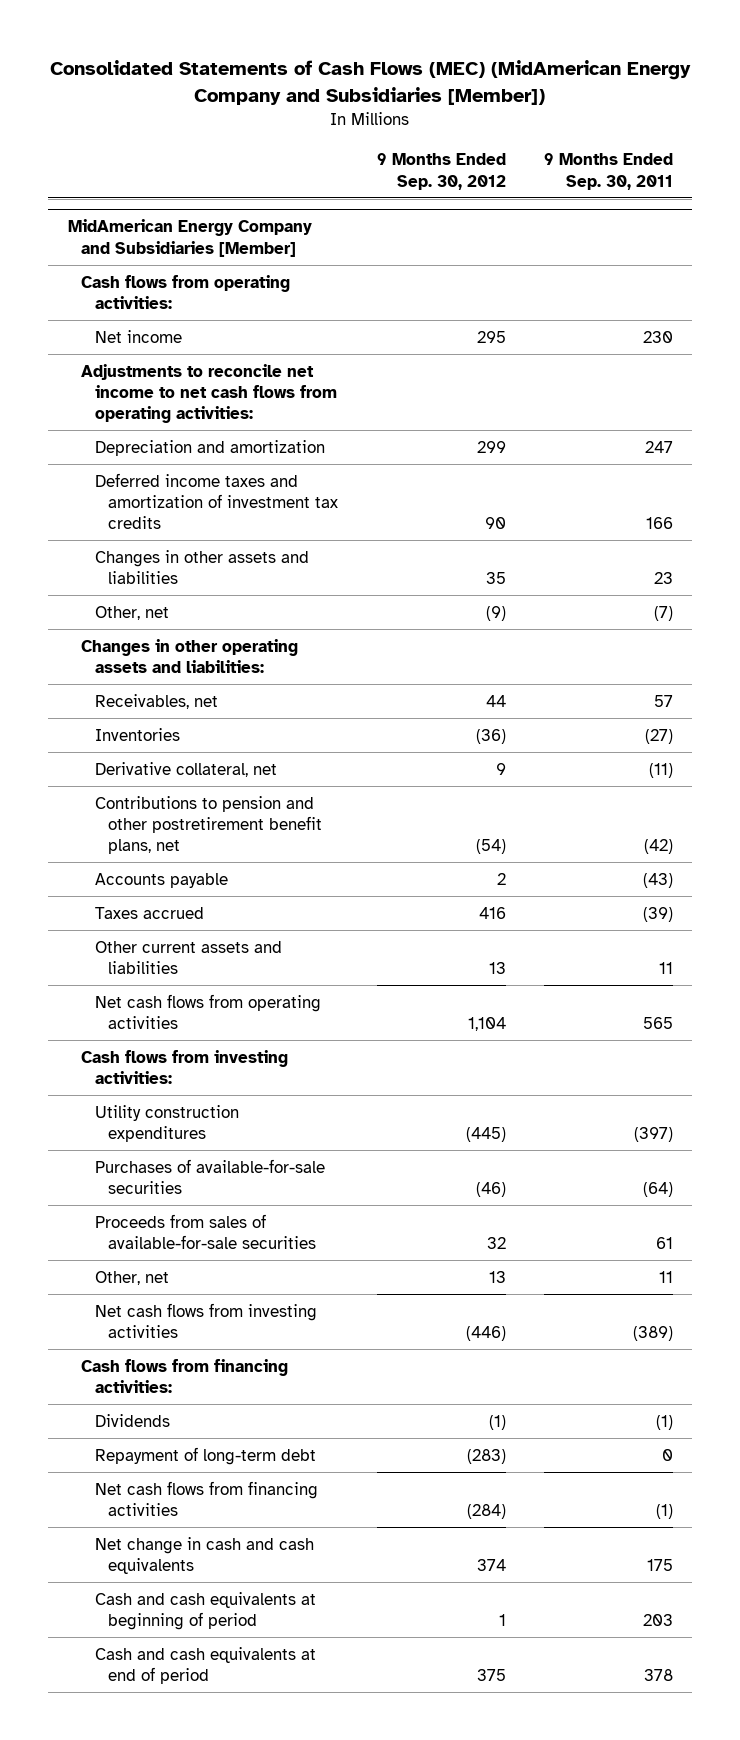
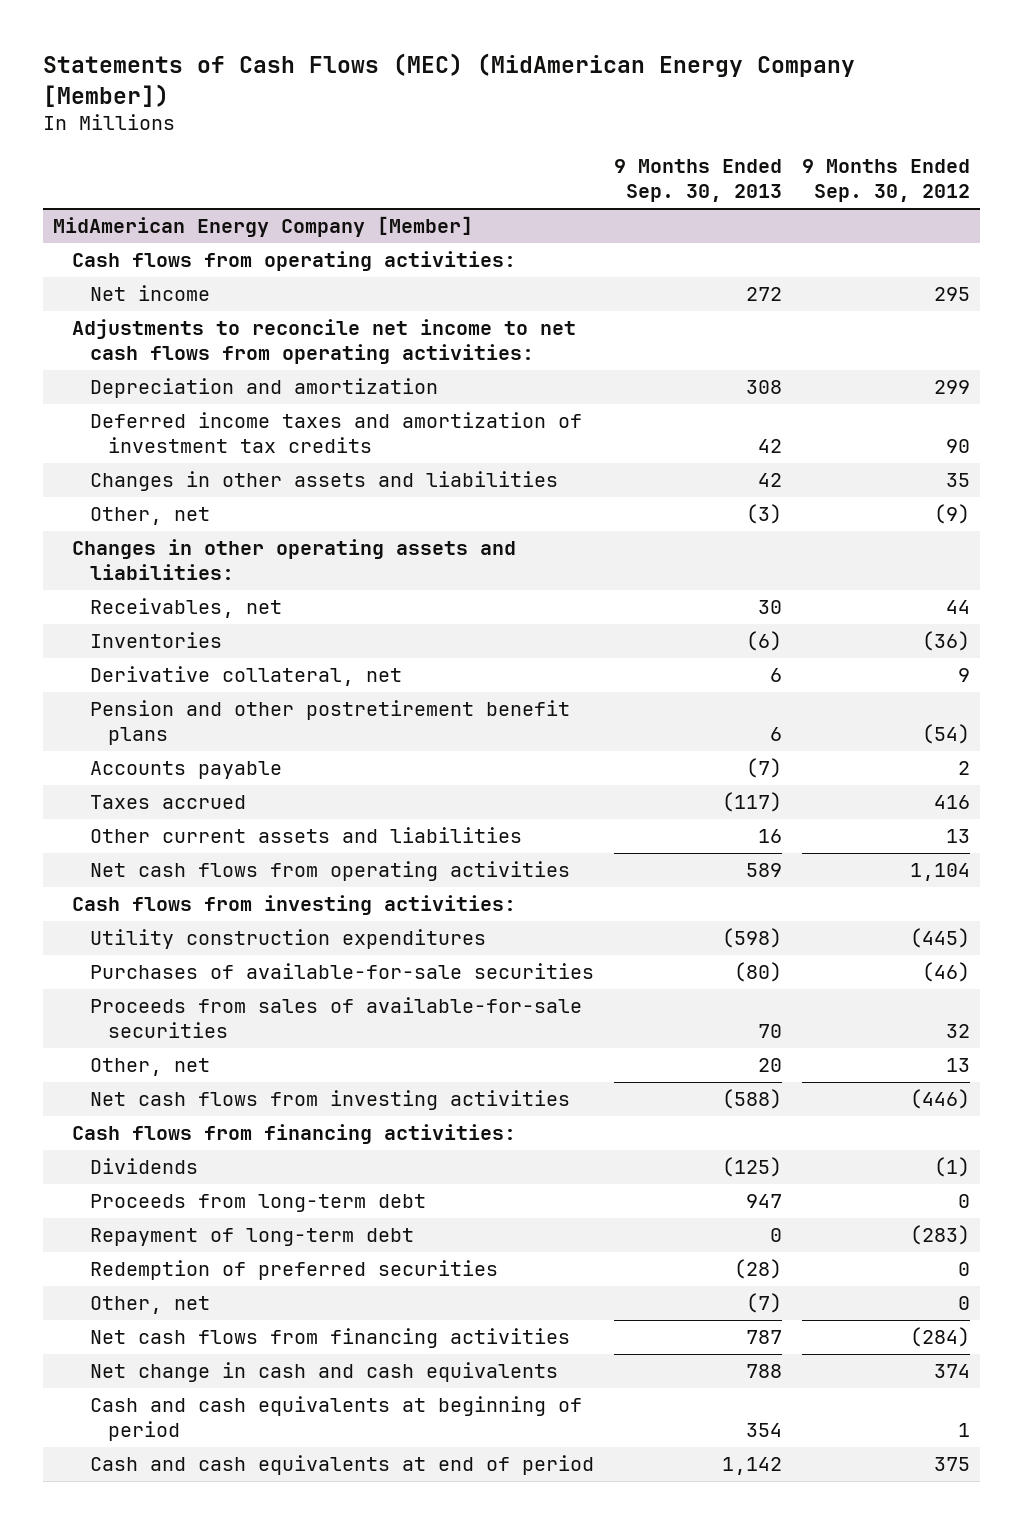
- Consolidated Statements of Cash Flows (MEC) (MidAmerican Energy Company and Subsidiaries [Member])
+ Statements of Cash Flows (MEC) (MidAmerican Energy Company [Member])
- | 9 Months Ended Sep. 30, 2012 | 9 Months Ended Sep. 30, 2011
+ | 9 Months Ended Sep. 30, 2013 | 9 Months Ended Sep. 30, 2012
- MidAmerican Energy Company and Subsidiaries [Member]
+ MidAmerican Energy Company [Member]
- Contributions to pension and other postretirement benefit plans, net | (54) | (42)
+ Pension and other postretirement benefit plans | 6 | (54)
+ Proceeds from long-term debt | 947 | 0
+ Redemption of preferred securities | (28) | 0
+ Other, net | (7) | 0

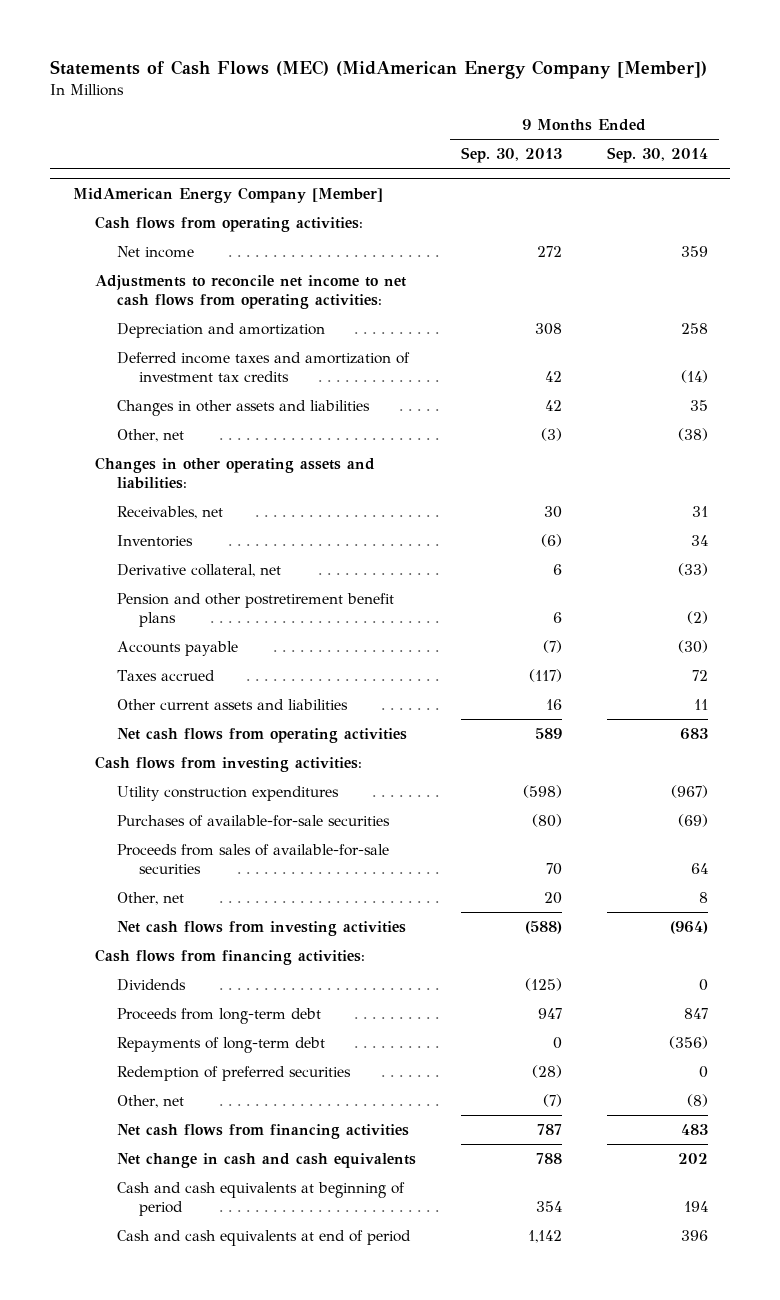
- | 9 Months Ended Sep. 30, 2013 | 9 Months Ended Sep. 30, 2012
+ | 9 Months Ended Sep. 30, 2013 | 9 Months Ended Sep. 30, 2014
@ MidAmerican Energy Company [Member]
- Repayment of long-term debt | 0 | (283)
+ Repayments of long-term debt | 0 | (356)

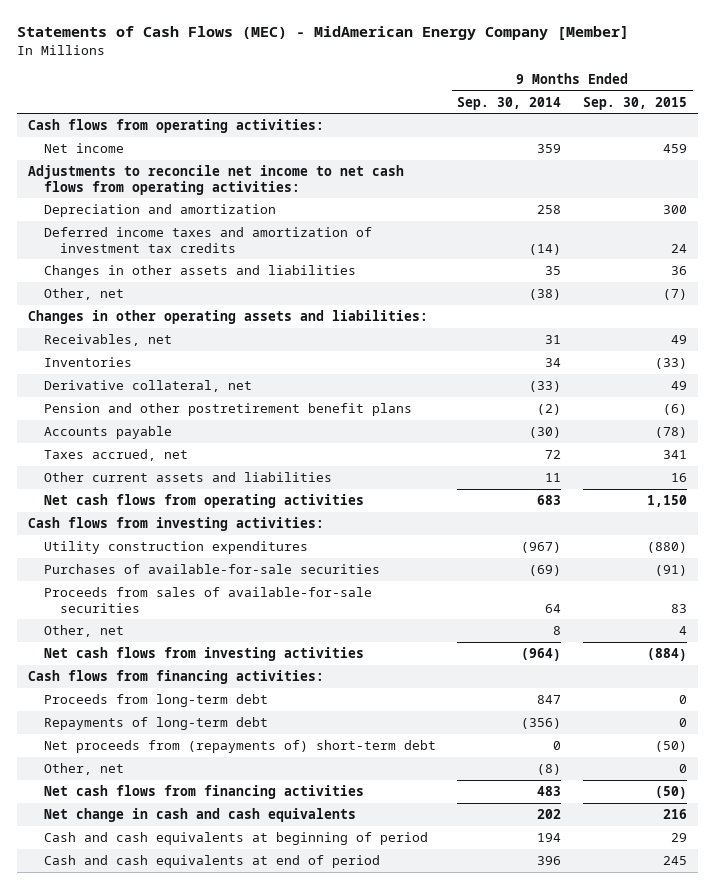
- Statements of Cash Flows (MEC) (MidAmerican Energy Company [Member])
+ Statements of Cash Flows (MEC) - MidAmerican Energy Company [Member]
- | 9 Months Ended Sep. 30, 2013 | 9 Months Ended Sep. 30, 2014
+ | 9 Months Ended Sep. 30, 2014 | 9 Months Ended Sep. 30, 2015
- MidAmerican Energy Company [Member]
- Taxes accrued | (117) | 72
+ Taxes accrued, net | 72 | 341
- Dividends | (125) | 0
- Redemption of preferred securities | (28) | 0
+ Net proceeds from (repayments of) short-term debt | 0 | (50)

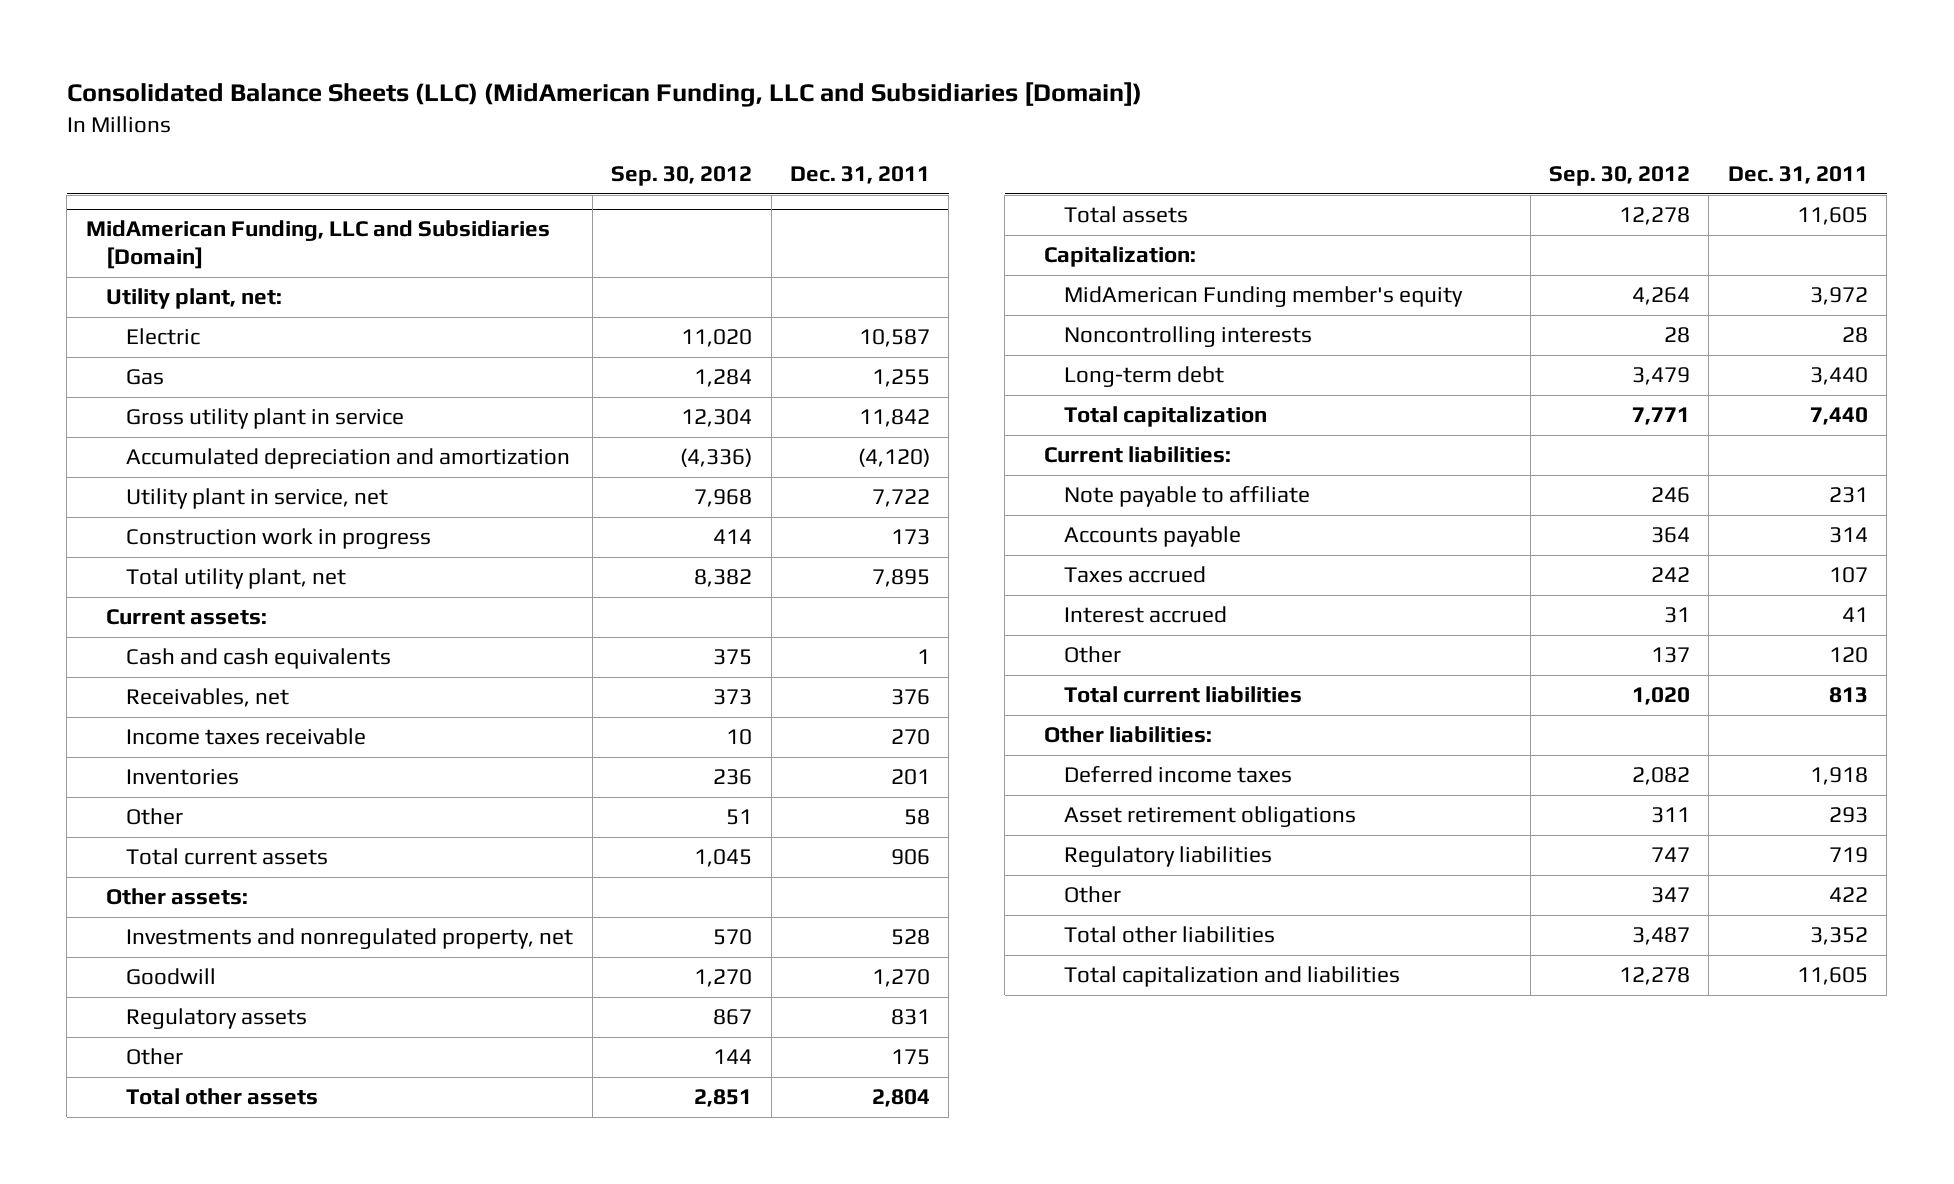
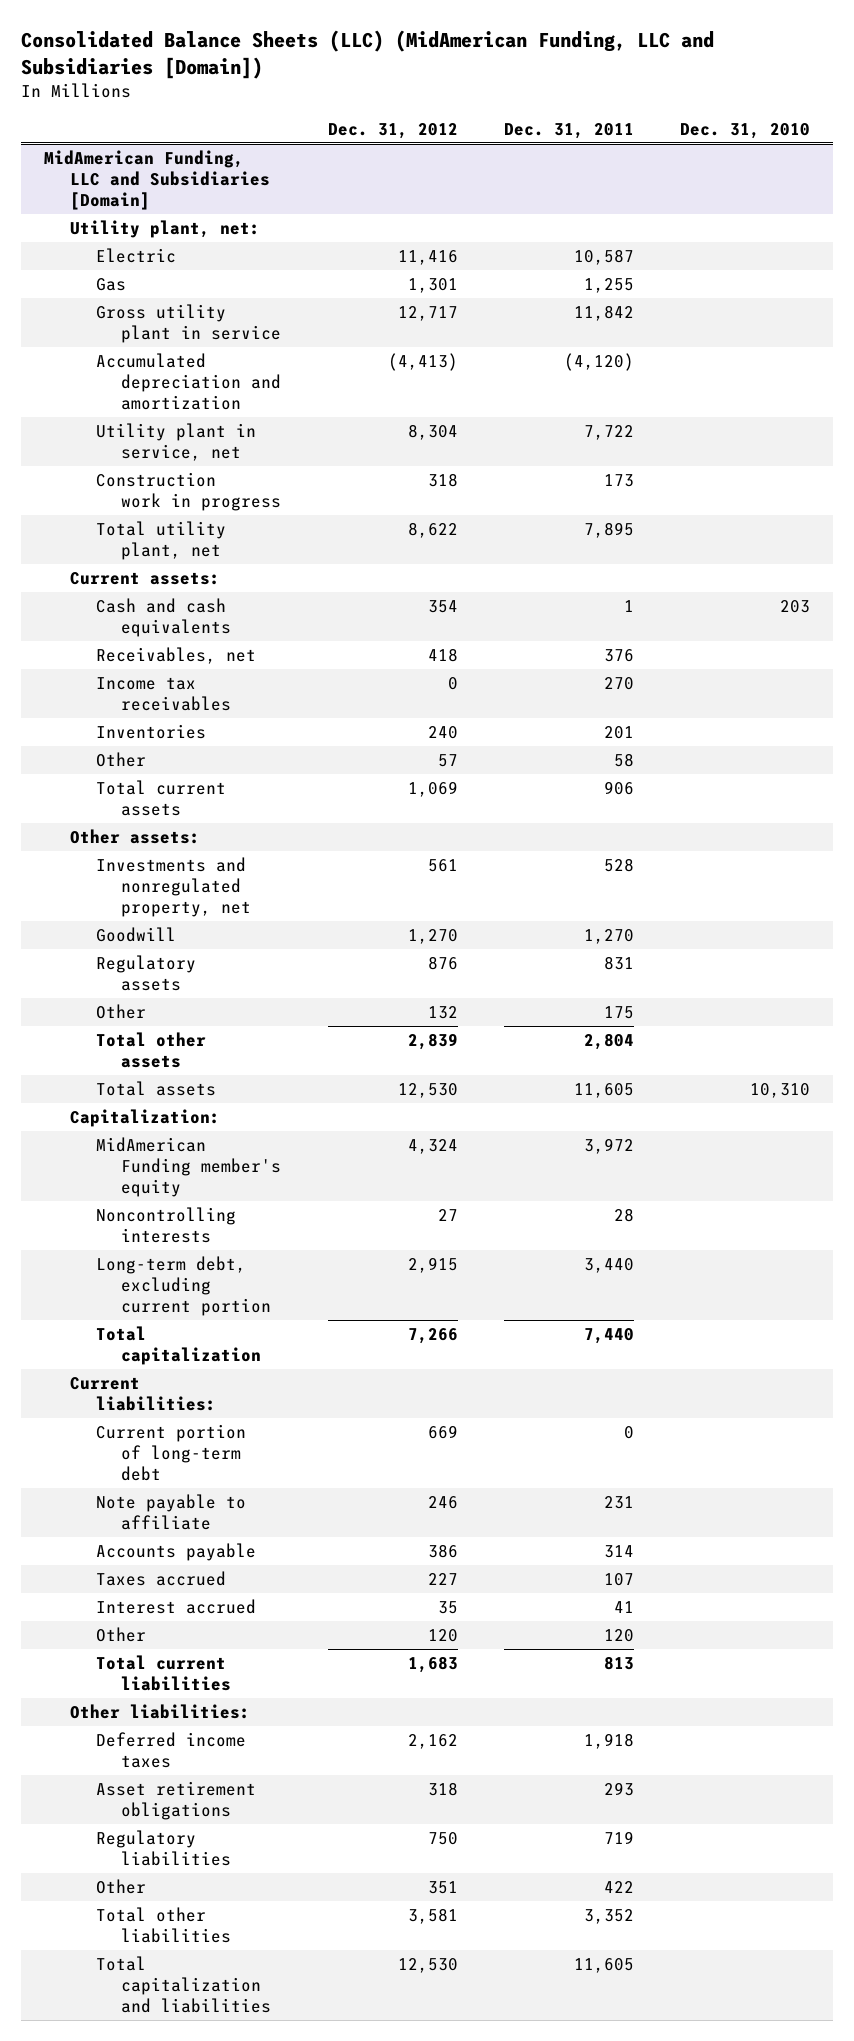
- | Sep. 30, 2012 | Dec. 31, 2011
+ | Dec. 31, 2012 | Dec. 31, 2011 | Dec. 31, 2010
@ MidAmerican Funding, LLC and Subsidiaries [Domain]
- Income taxes receivable | 10 | 270
+ Income tax receivables | 0 | 270 |
- Long-term debt | 3,479 | 3,440
+ Long-term debt, excluding current portion | 2,915 | 3,440 |
+ Current portion of long-term debt | 669 | 0 |

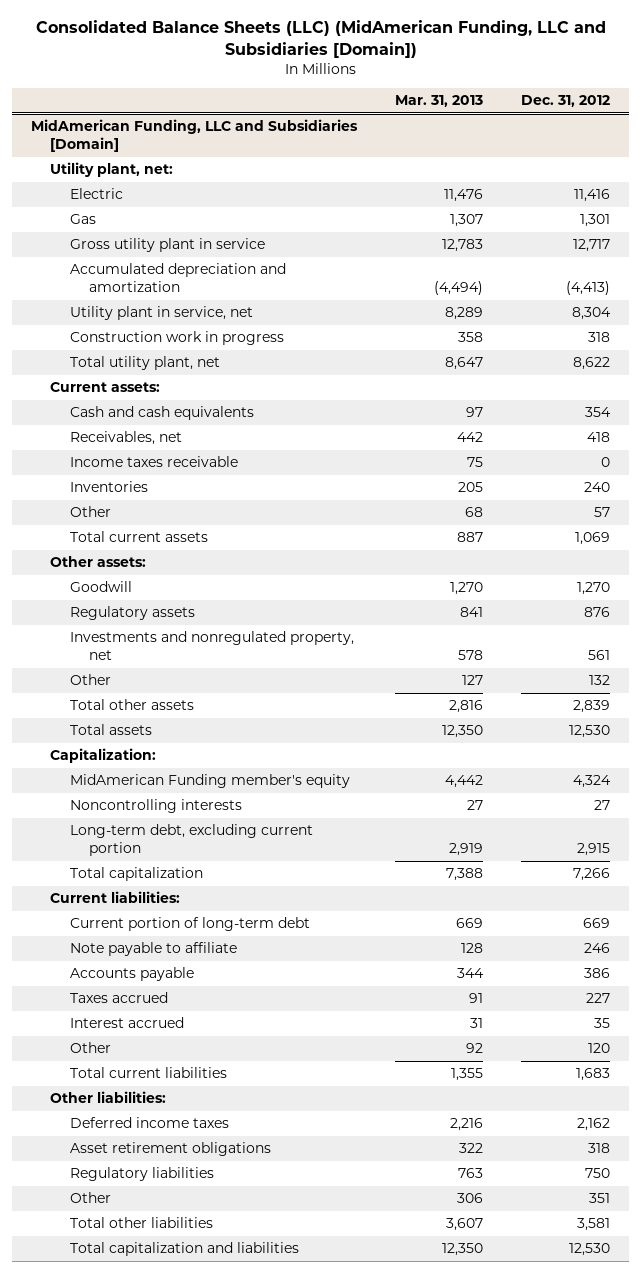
- | Dec. 31, 2012 | Dec. 31, 2011 | Dec. 31, 2010
+ | Mar. 31, 2013 | Dec. 31, 2012
@ MidAmerican Funding, LLC and Subsidiaries [Domain]
- Income tax receivables | 0 | 270 |
+ Income taxes receivable | 75 | 0
moved down: Investments and nonregulated property, net | 578 | 561

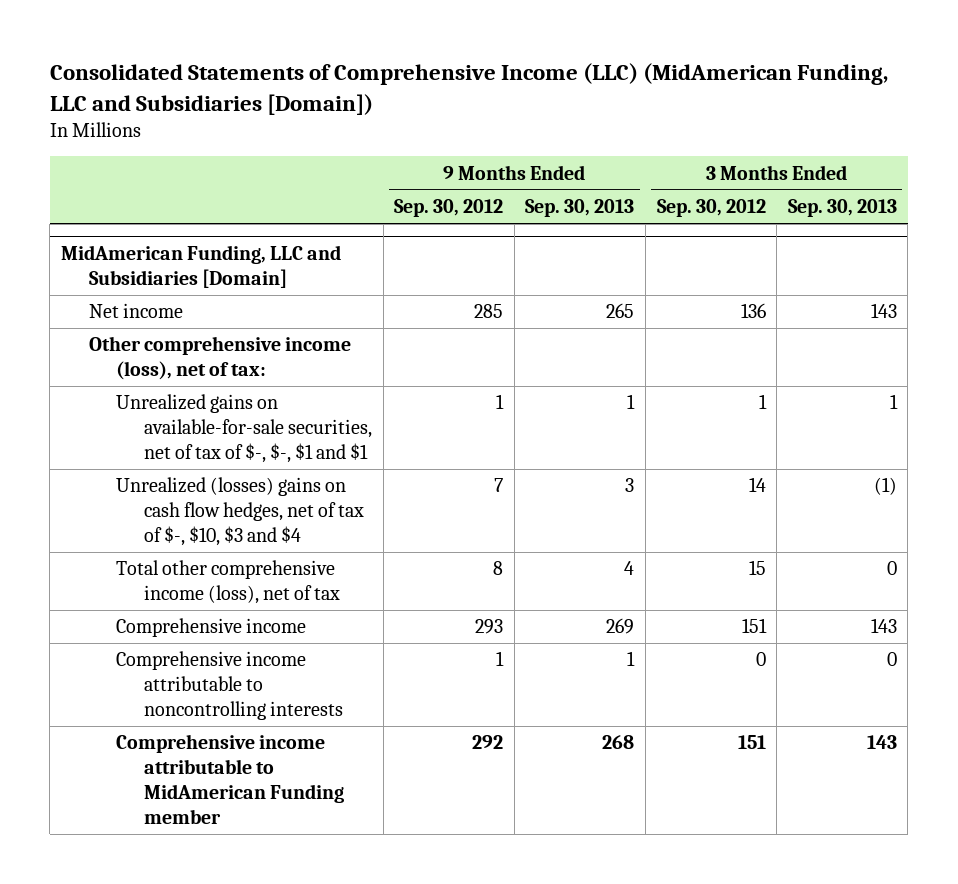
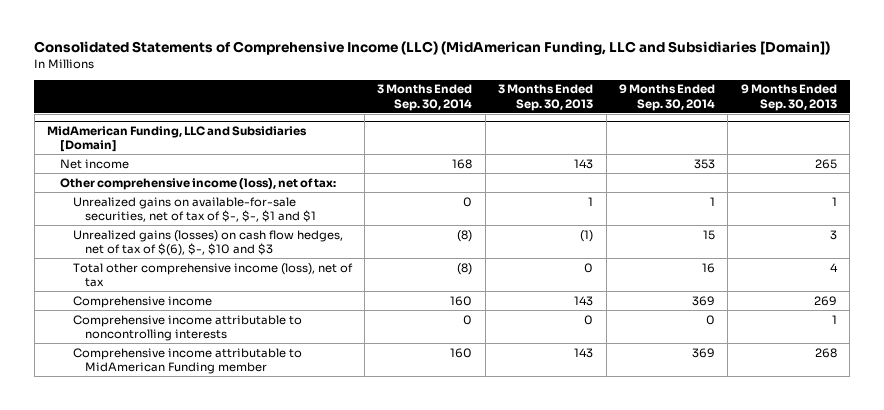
- | 9 Months Ended Sep. 30, 2012 | 9 Months Ended Sep. 30, 2013 | 3 Months Ended Sep. 30, 2012 | 3 Months Ended Sep. 30, 2013
+ | 3 Months Ended Sep. 30, 2014 | 3 Months Ended Sep. 30, 2013 | 9 Months Ended Sep. 30, 2014 | 9 Months Ended Sep. 30, 2013
@ MidAmerican Funding, LLC and Subsidiaries [Domain]
- Unrealized (losses) gains on cash flow hedges, net of tax of $-, $10, $3 and $4 | 7 | 3 | 14 | (1)
+ Unrealized gains (losses) on cash flow hedges, net of tax of $(6), $-, $10 and $3 | (8) | (1) | 15 | 3

